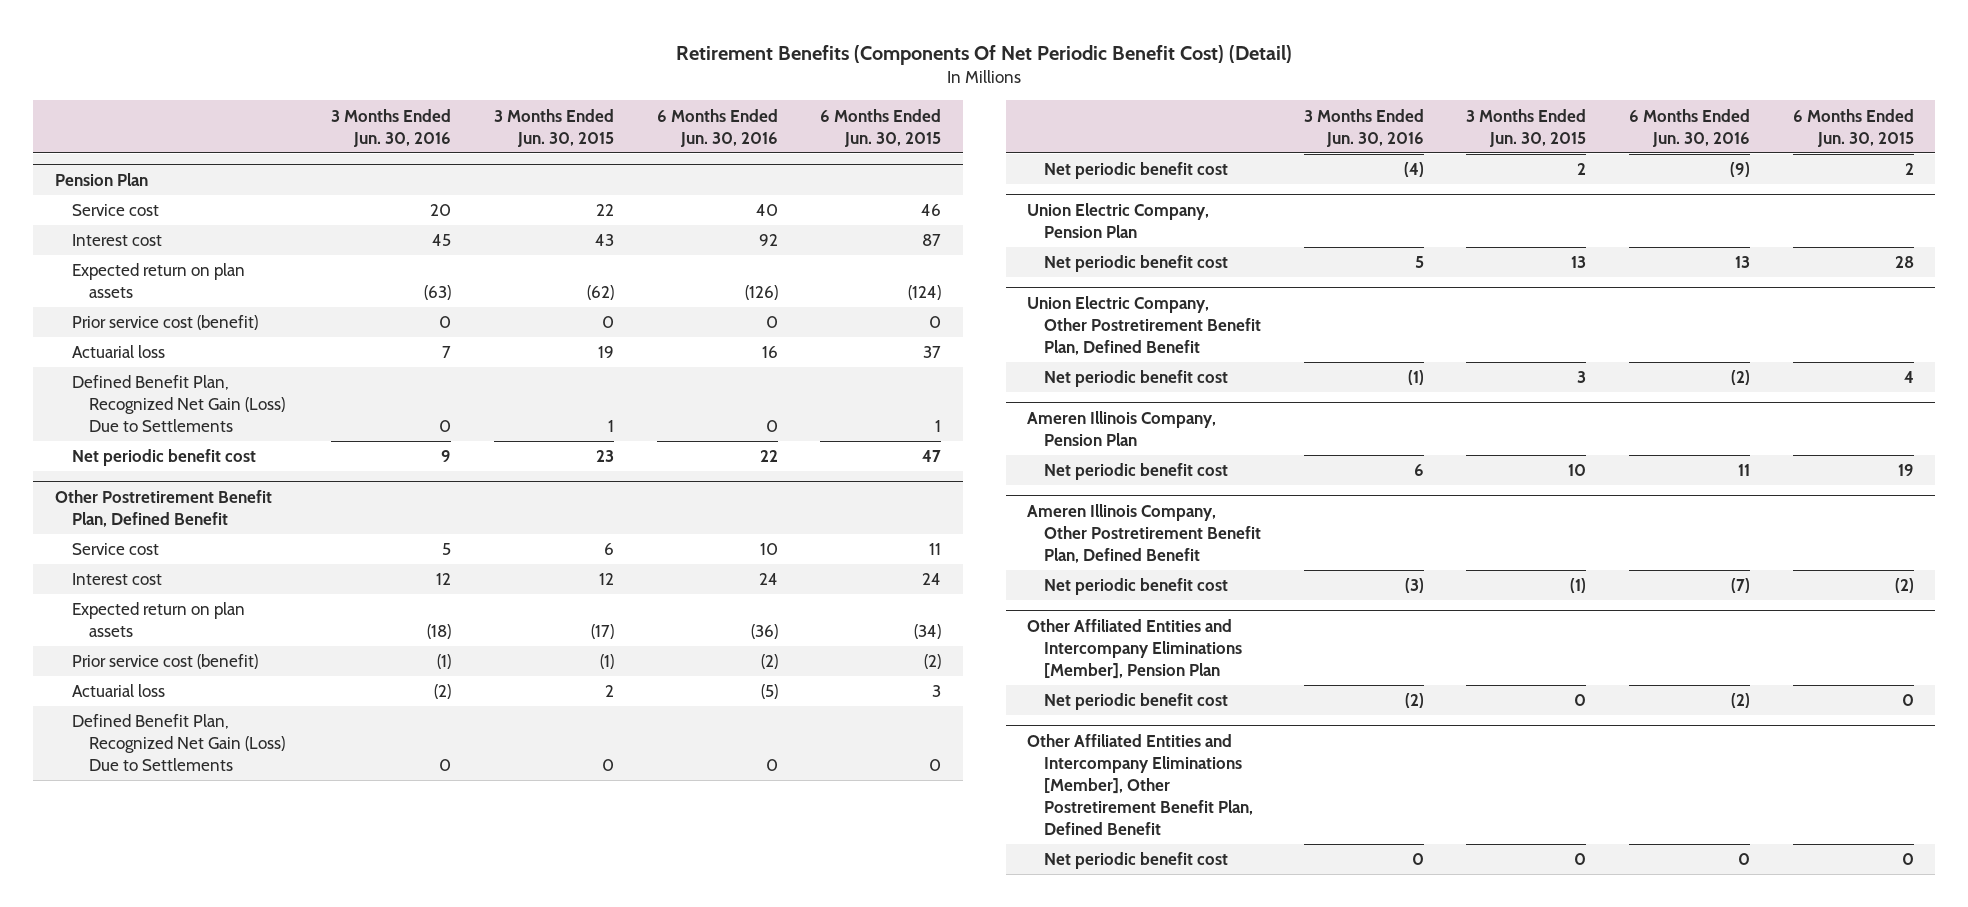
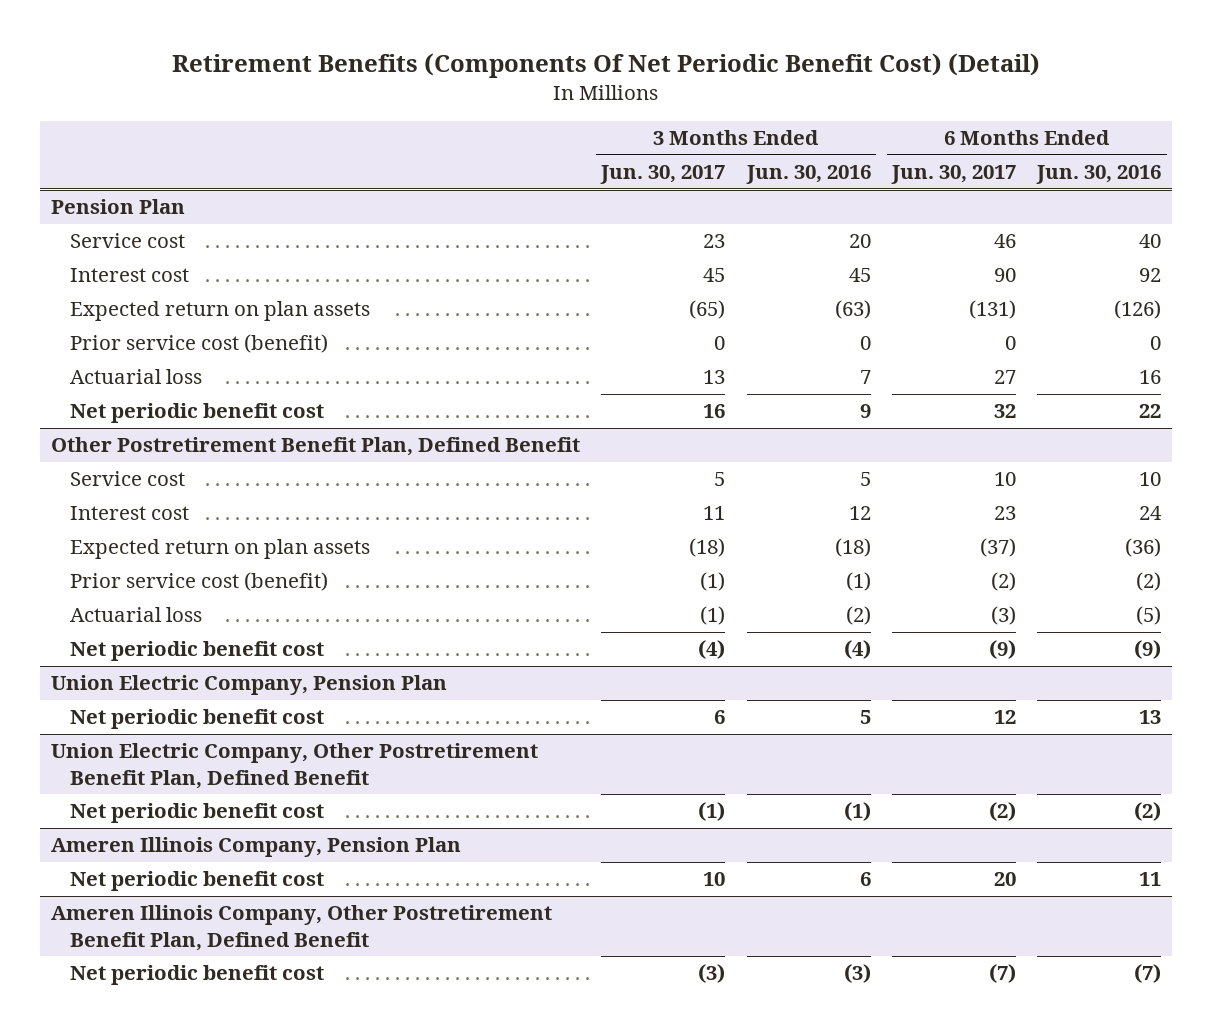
- | 3 Months Ended Jun. 30, 2016 | 3 Months Ended Jun. 30, 2015 | 6 Months Ended Jun. 30, 2016 | 6 Months Ended Jun. 30, 2015
+ | 3 Months Ended Jun. 30, 2017 | 3 Months Ended Jun. 30, 2016 | 6 Months Ended Jun. 30, 2017 | 6 Months Ended Jun. 30, 2016
@ Pension Plan
- Defined Benefit Plan, Recognized Net Gain (Loss) Due to Settlements | 0 | 1 | 0 | 1
@ Other Postretirement Benefit Plan, Defined Benefit
- Defined Benefit Plan, Recognized Net Gain (Loss) Due to Settlements | 0 | 0 | 0 | 0
- Other Affiliated Entities and Intercompany Eliminations [Member], Pension Plan
- Net periodic benefit cost | (2) | 0 | (2) | 0
- Other Affiliated Entities and Intercompany Eliminations [Member], Other Postretirement Benefit Plan, Defined Benefit
- Net periodic benefit cost | 0 | 0 | 0 | 0

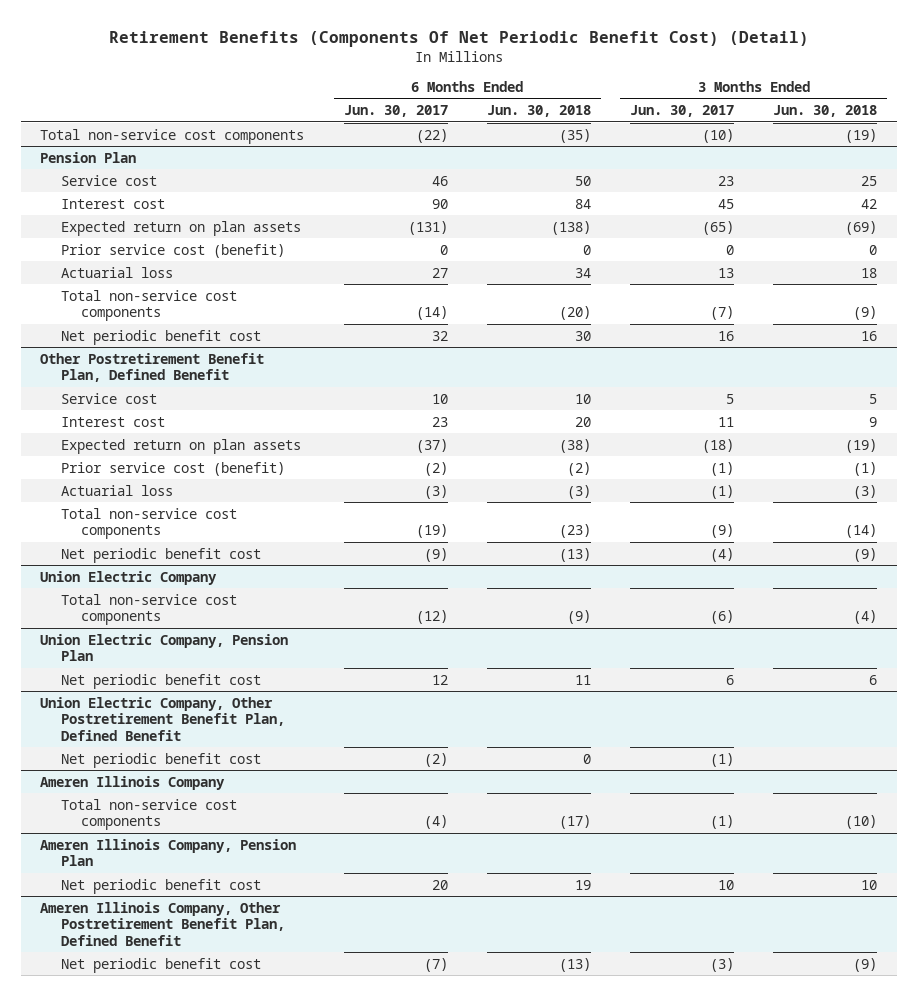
- | 3 Months Ended Jun. 30, 2017 | 3 Months Ended Jun. 30, 2016 | 6 Months Ended Jun. 30, 2017 | 6 Months Ended Jun. 30, 2016
+ | 6 Months Ended Jun. 30, 2017 | 6 Months Ended Jun. 30, 2018 | 3 Months Ended Jun. 30, 2017 | 3 Months Ended Jun. 30, 2018
+ Total non-service cost components | (22) | (35) | (10) | (19)
@ Pension Plan
+ Total non-service cost components | (14) | (20) | (7) | (9)
@ Other Postretirement Benefit Plan, Defined Benefit
+ Total non-service cost components | (19) | (23) | (9) | (14)
+ Union Electric Company
+ Total non-service cost components | (12) | (9) | (6) | (4)
+ Ameren Illinois Company
+ Total non-service cost components | (4) | (17) | (1) | (10)

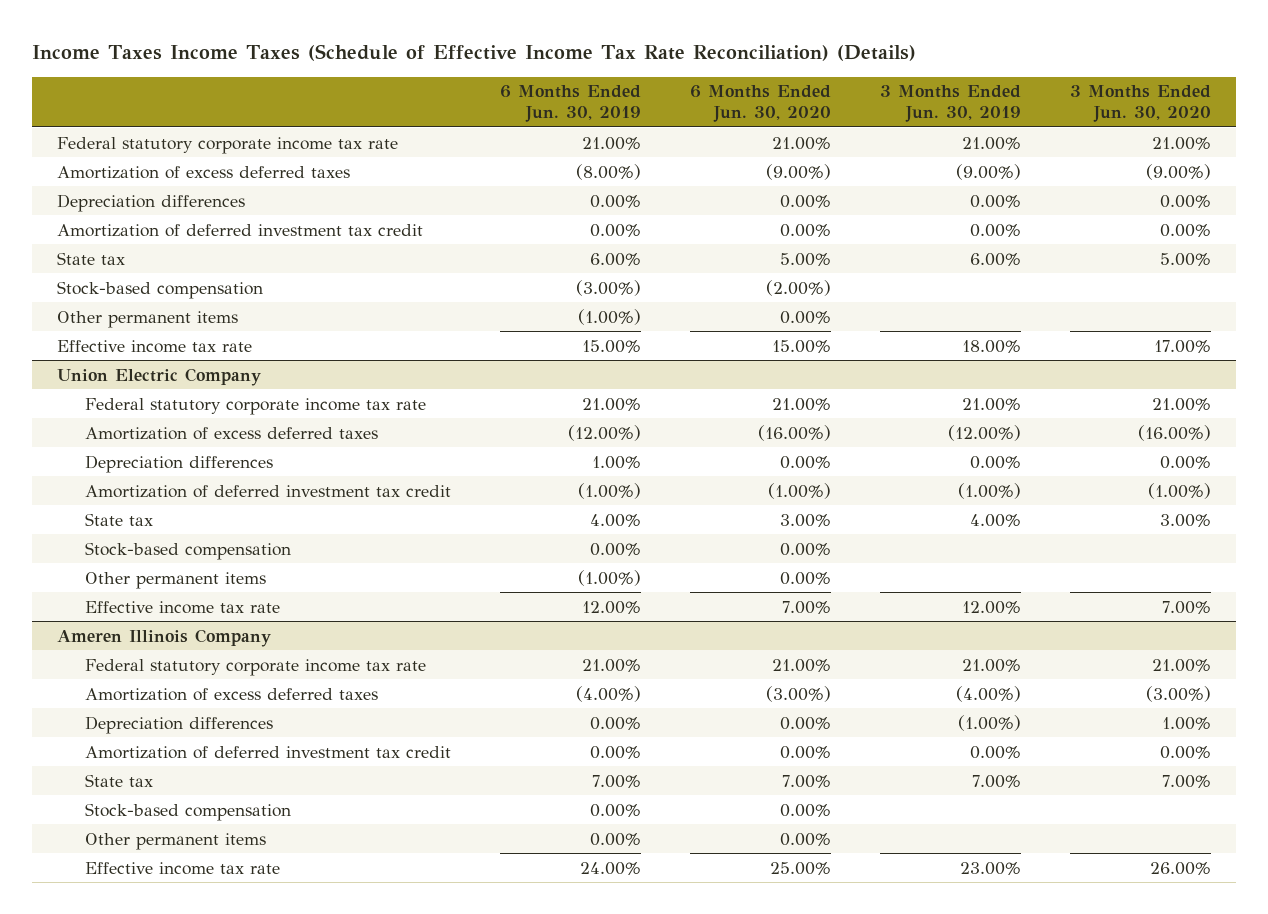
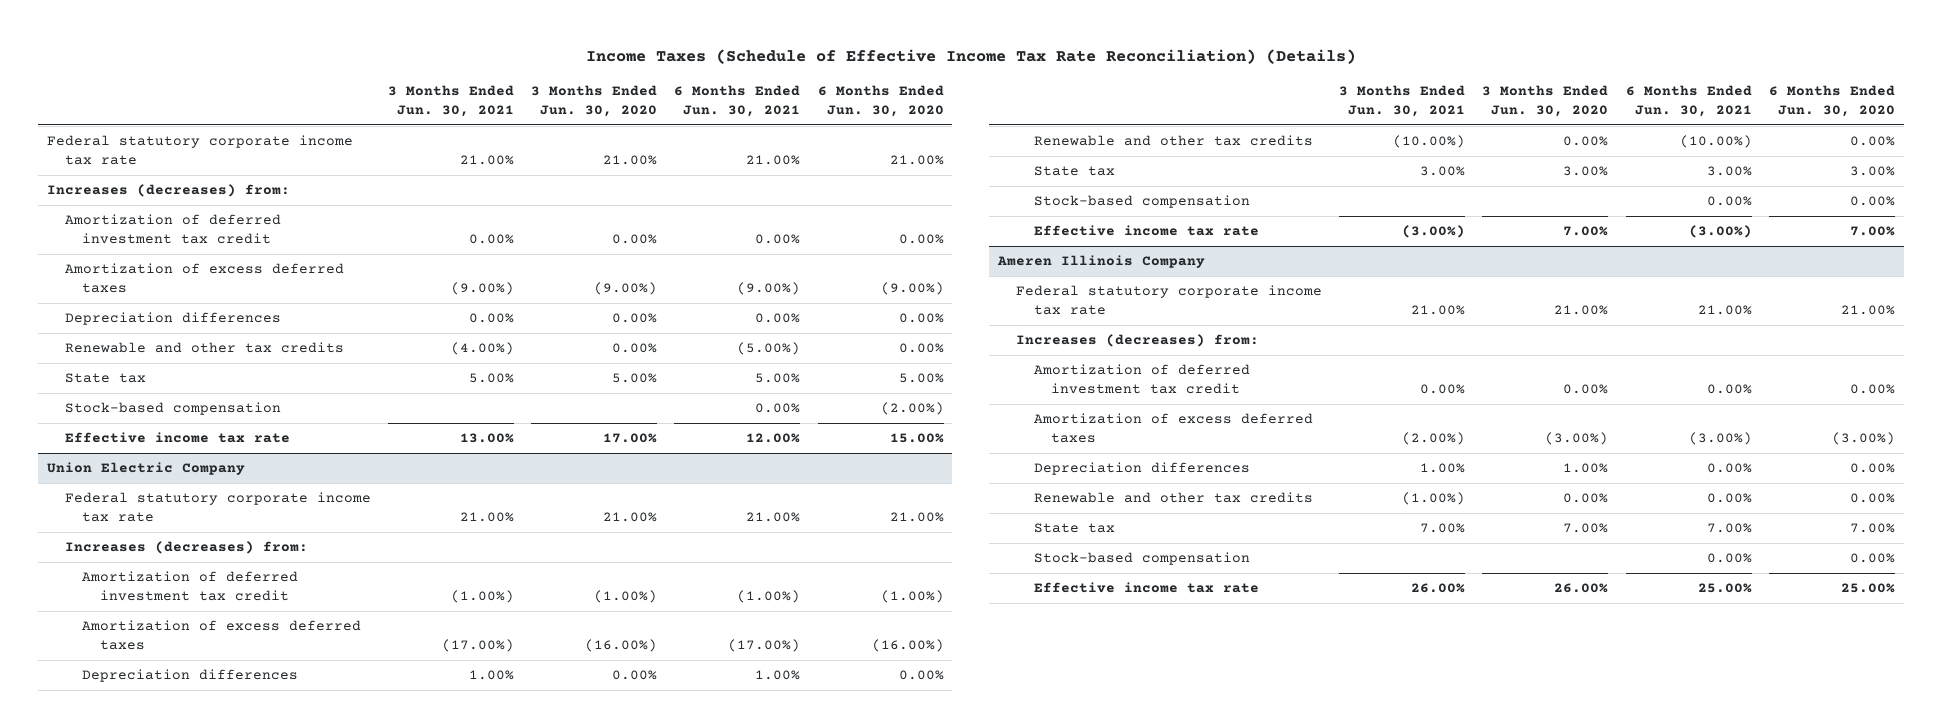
- Income Taxes Income Taxes (Schedule of Effective Income Tax Rate Reconciliation) (Details)
+ Income Taxes (Schedule of Effective Income Tax Rate Reconciliation) (Details)
- | 6 Months Ended Jun. 30, 2019 | 6 Months Ended Jun. 30, 2020 | 3 Months Ended Jun. 30, 2019 | 3 Months Ended Jun. 30, 2020
+ | 3 Months Ended Jun. 30, 2021 | 3 Months Ended Jun. 30, 2020 | 6 Months Ended Jun. 30, 2021 | 6 Months Ended Jun. 30, 2020
+ Increases (decreases) from:
moved up: Amortization of deferred investment tax credit | 0.00% | 0.00% | 0.00% | 0.00%
+ Renewable and other tax credits | (4.00%) | 0.00% | (5.00%) | 0.00%
- Other permanent items | (1.00%) | 0.00% | |
@ Union Electric Company
+ Increases (decreases) from:
moved up: Amortization of deferred investment tax credit | (1.00%) | (1.00%) | (1.00%) | (1.00%)
+ Renewable and other tax credits | (10.00%) | 0.00% | (10.00%) | 0.00%
- Other permanent items | (1.00%) | 0.00% | |
@ Ameren Illinois Company
+ Increases (decreases) from:
moved up: Amortization of deferred investment tax credit | 0.00% | 0.00% | 0.00% | 0.00%
+ Renewable and other tax credits | (1.00%) | 0.00% | 0.00% | 0.00%
- Other permanent items | 0.00% | 0.00% | |

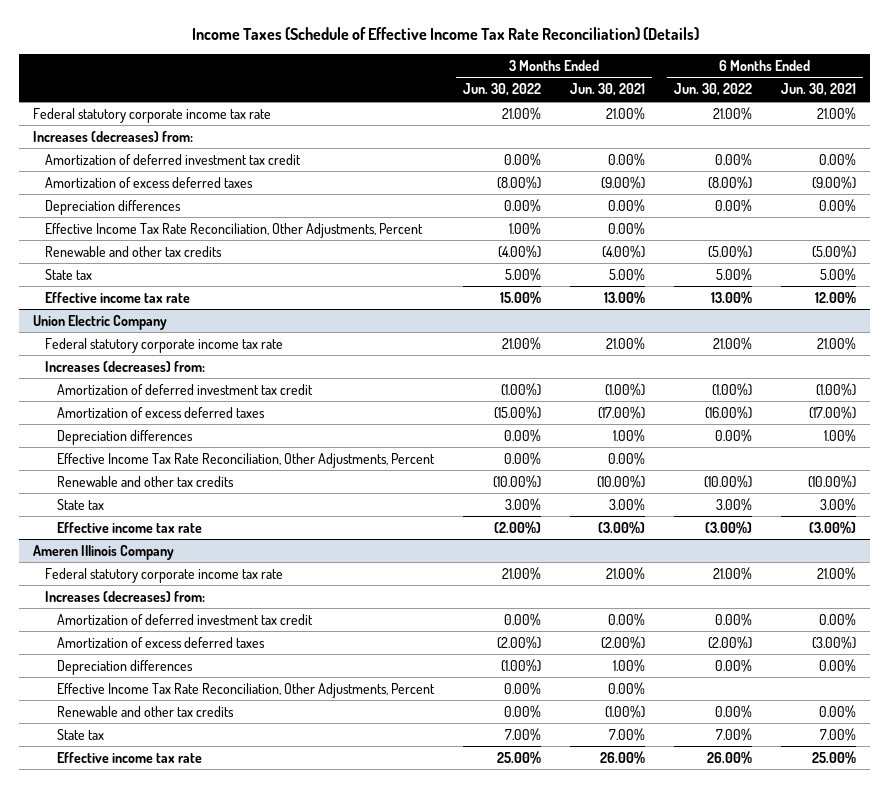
- | 3 Months Ended Jun. 30, 2021 | 3 Months Ended Jun. 30, 2020 | 6 Months Ended Jun. 30, 2021 | 6 Months Ended Jun. 30, 2020
+ | 3 Months Ended Jun. 30, 2022 | 3 Months Ended Jun. 30, 2021 | 6 Months Ended Jun. 30, 2022 | 6 Months Ended Jun. 30, 2021
+ Effective Income Tax Rate Reconciliation, Other Adjustments, Percent | 1.00% | 0.00% | |
- Stock-based compensation | | | 0.00% | (2.00%)
@ Union Electric Company
+ Effective Income Tax Rate Reconciliation, Other Adjustments, Percent | 0.00% | 0.00% | |
- Stock-based compensation | | | 0.00% | 0.00%
@ Ameren Illinois Company
+ Effective Income Tax Rate Reconciliation, Other Adjustments, Percent | 0.00% | 0.00% | |
- Stock-based compensation | | | 0.00% | 0.00%

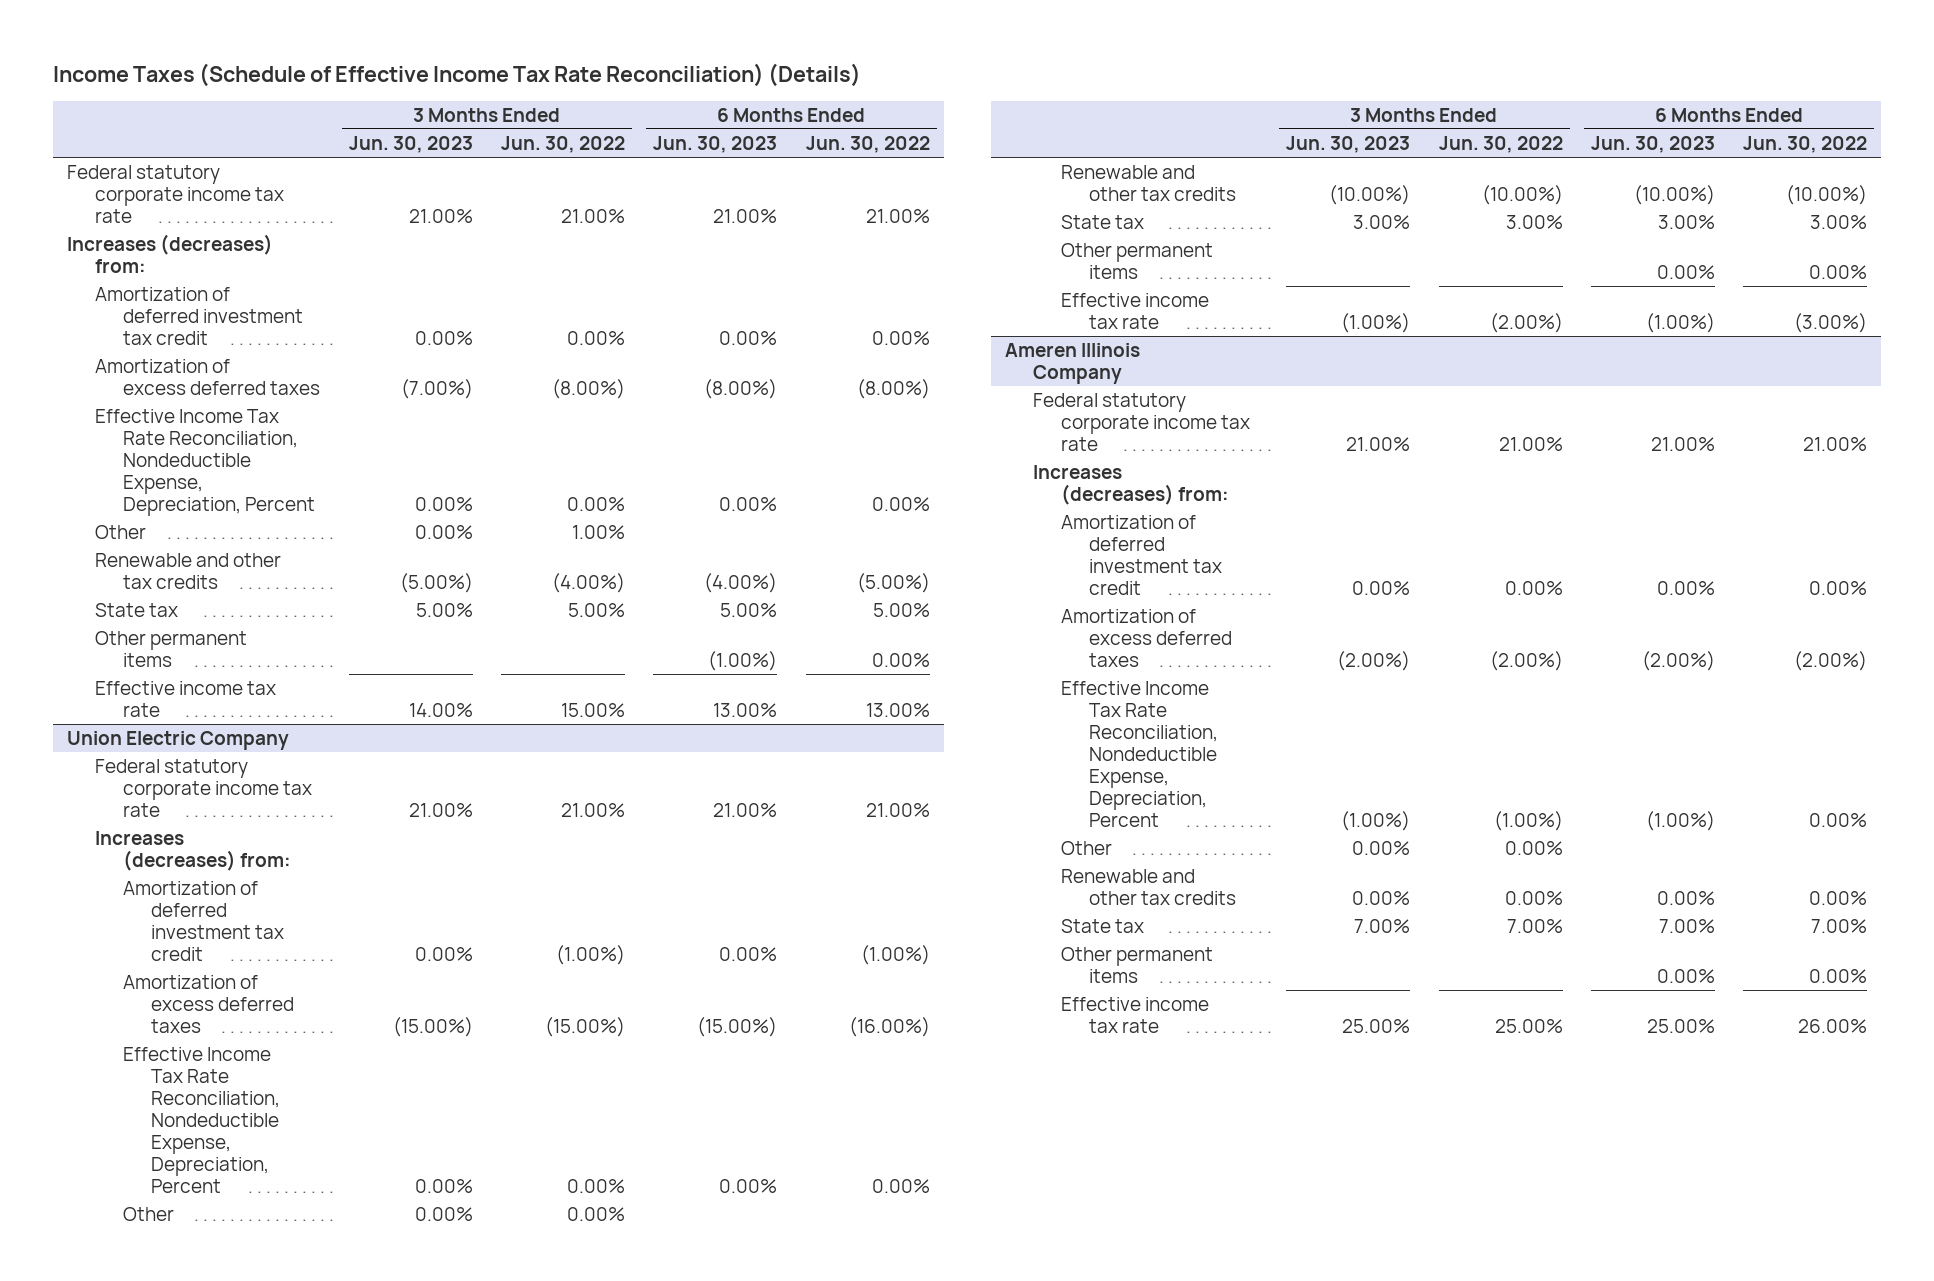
- | 3 Months Ended Jun. 30, 2022 | 3 Months Ended Jun. 30, 2021 | 6 Months Ended Jun. 30, 2022 | 6 Months Ended Jun. 30, 2021
+ | 3 Months Ended Jun. 30, 2023 | 3 Months Ended Jun. 30, 2022 | 6 Months Ended Jun. 30, 2023 | 6 Months Ended Jun. 30, 2022
- Depreciation differences | 0.00% | 0.00% | 0.00% | 0.00%
- Effective Income Tax Rate Reconciliation, Other Adjustments, Percent | 1.00% | 0.00% | |
+ Effective Income Tax Rate Reconciliation, Nondeductible Expense, Depreciation, Percent | 0.00% | 0.00% | 0.00% | 0.00%
+ Other | 0.00% | 1.00% | |
+ Other permanent items | | | (1.00%) | 0.00%
@ Union Electric Company
- Depreciation differences | 0.00% | 1.00% | 0.00% | 1.00%
- Effective Income Tax Rate Reconciliation, Other Adjustments, Percent | 0.00% | 0.00% | |
+ Effective Income Tax Rate Reconciliation, Nondeductible Expense, Depreciation, Percent | 0.00% | 0.00% | 0.00% | 0.00%
+ Other | 0.00% | 0.00% | |
+ Other permanent items | | | 0.00% | 0.00%
@ Ameren Illinois Company
- Depreciation differences | (1.00%) | 1.00% | 0.00% | 0.00%
- Effective Income Tax Rate Reconciliation, Other Adjustments, Percent | 0.00% | 0.00% | |
+ Effective Income Tax Rate Reconciliation, Nondeductible Expense, Depreciation, Percent | (1.00%) | (1.00%) | (1.00%) | 0.00%
+ Other | 0.00% | 0.00% | |
+ Other permanent items | | | 0.00% | 0.00%

